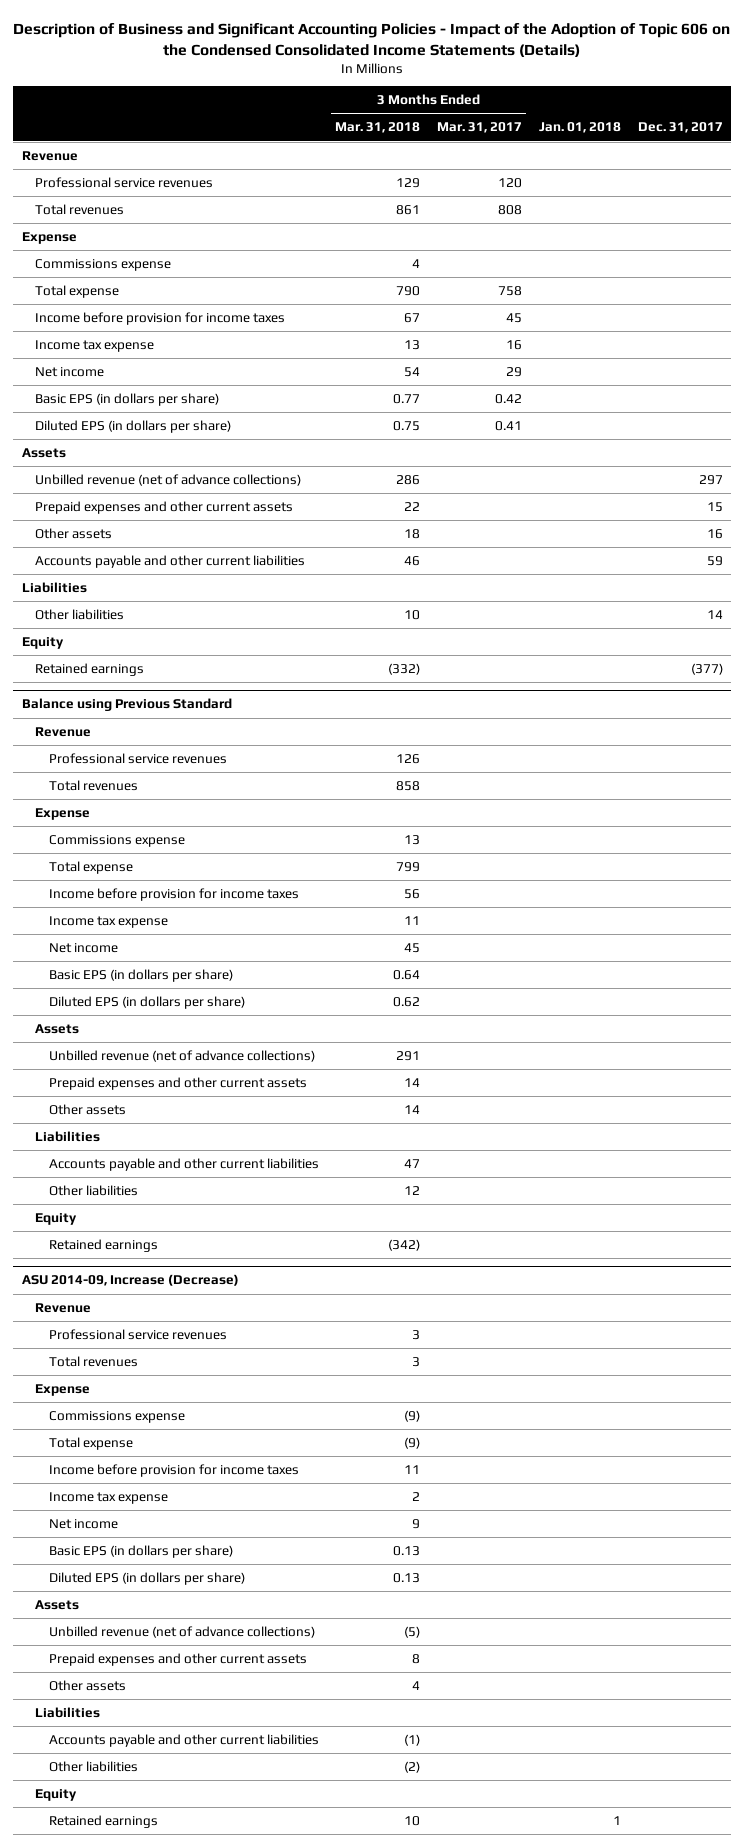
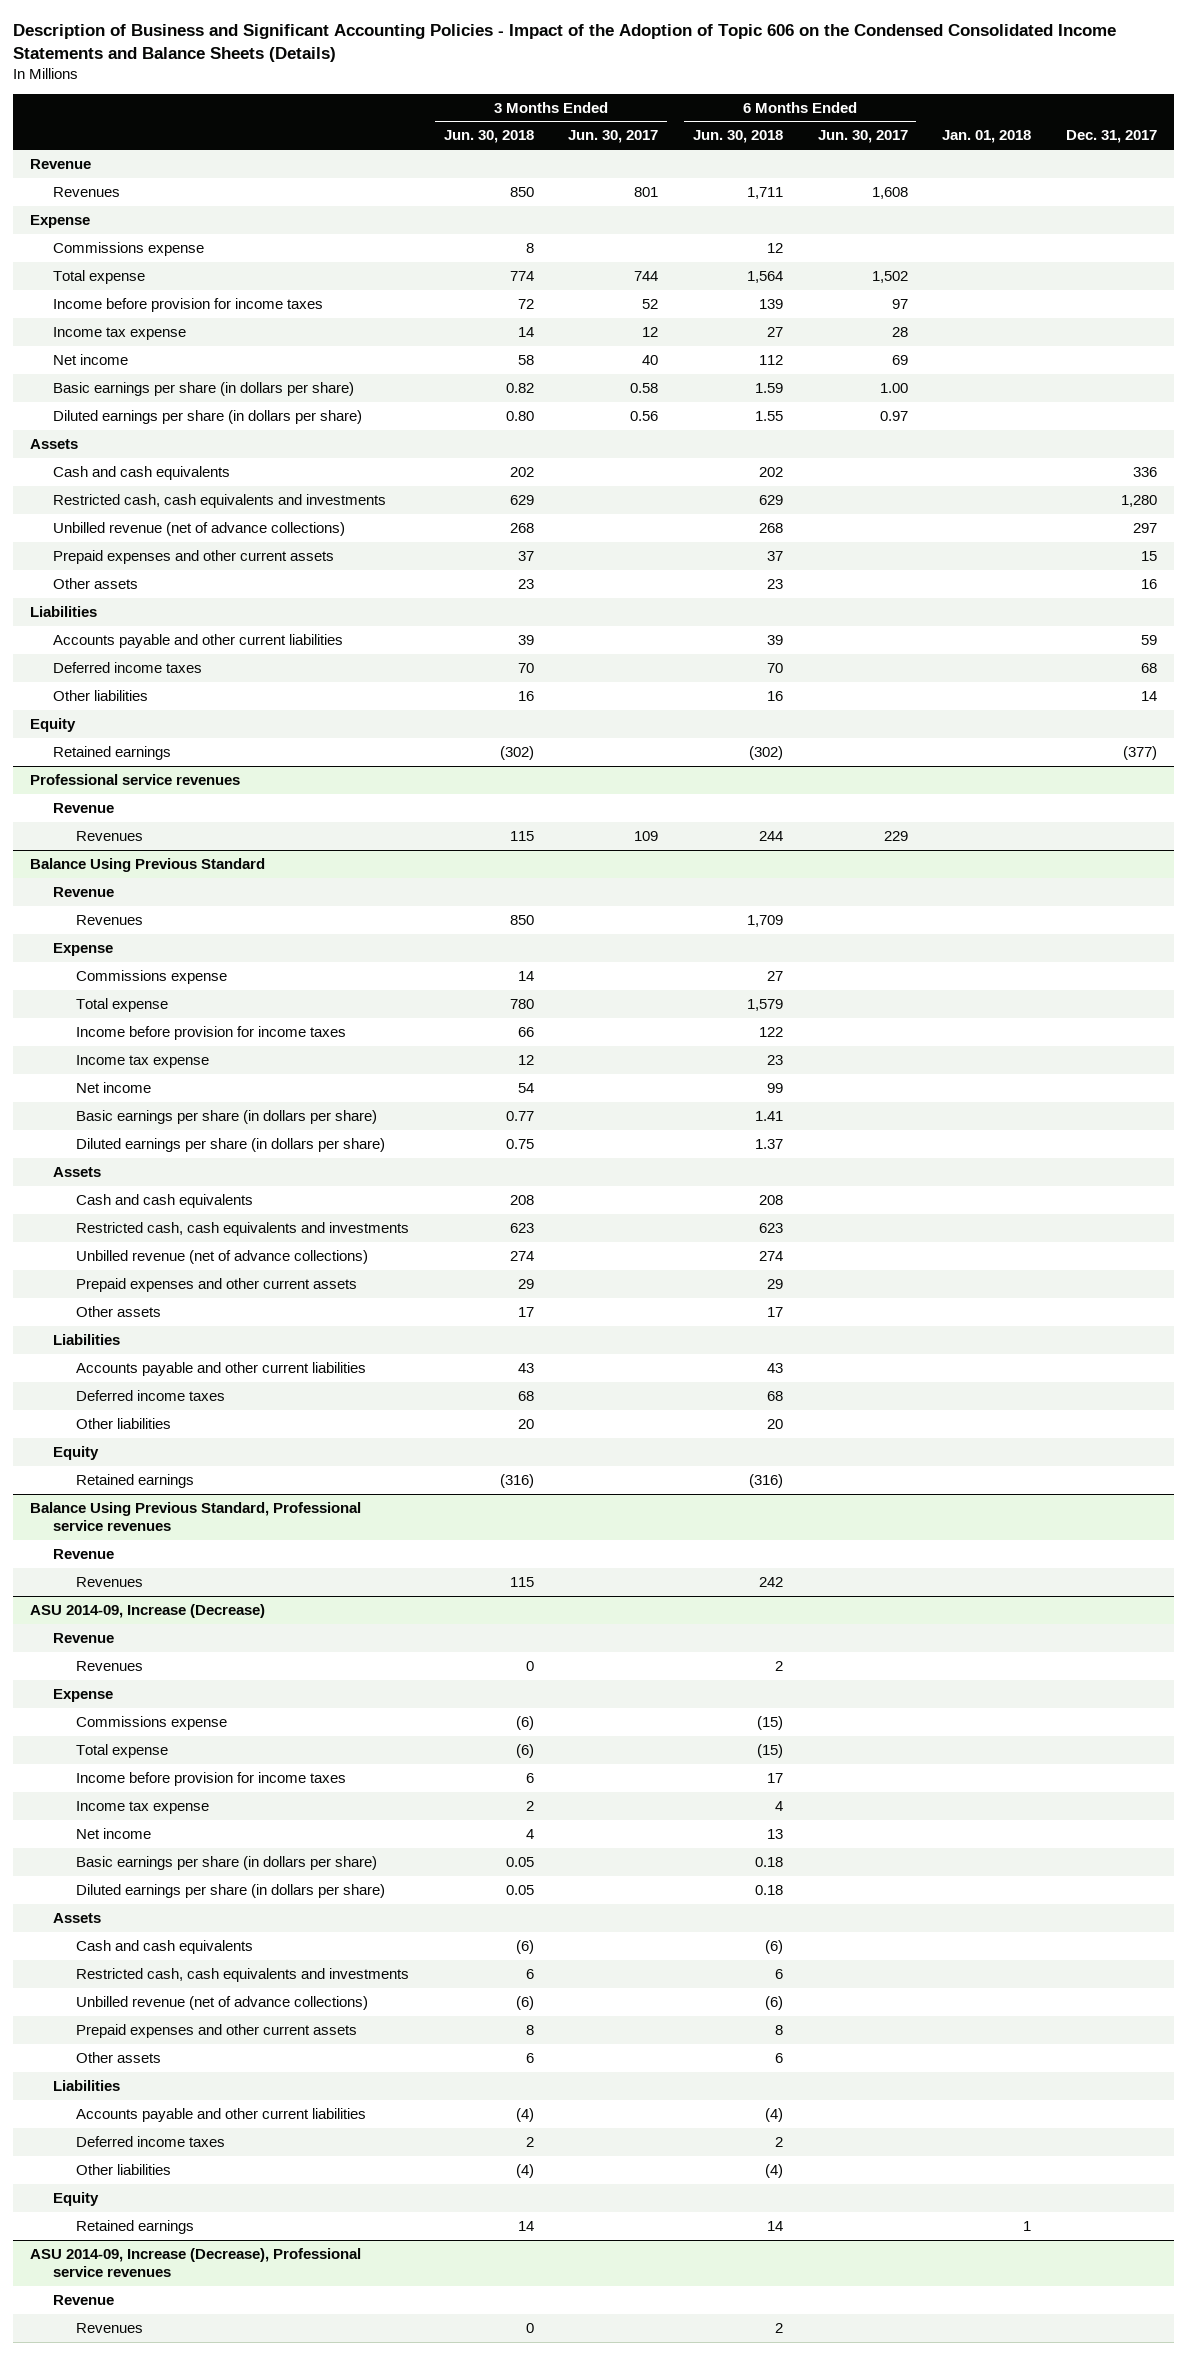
- Description of Business and Significant Accounting Policies - Impact of the Adoption of Topic 606 on the Condensed Consolidated Income Statements (Details)
+ Description of Business and Significant Accounting Policies - Impact of the Adoption of Topic 606 on the Condensed Consolidated Income Statements and Balance Sheets (Details)
- | 3 Months Ended Mar. 31, 2018 | 3 Months Ended Mar. 31, 2017 | Jan. 01, 2018 | Dec. 31, 2017
+ | 3 Months Ended Jun. 30, 2018 | 3 Months Ended Jun. 30, 2017 | 6 Months Ended Jun. 30, 2018 | 6 Months Ended Jun. 30, 2017 | Jan. 01, 2018 | Dec. 31, 2017
- Professional service revenues | 129 | 120 | |
- Total revenues | 861 | 808 | |
+ Revenues | 850 | 801 | 1,711 | 1,608 | |
- Basic EPS (in dollars per share) | 0.77 | 0.42 | |
- Diluted EPS (in dollars per share) | 0.75 | 0.41 | |
+ Basic earnings per share (in dollars per share) | 0.82 | 0.58 | 1.59 | 1.00 | |
+ Diluted earnings per share (in dollars per share) | 0.80 | 0.56 | 1.55 | 0.97 | |
+ Cash and cash equivalents | 202 | | 202 | | | 336
+ Restricted cash, cash equivalents and investments | 629 | | 629 | | | 1,280
moved down: Accounts payable and other current liabilities | 39 | | 39 | | | 59
+ Deferred income taxes | 70 | | 70 | | | 68
- Balance using Previous Standard
+ Professional service revenues
+ Revenue
+ Revenues | 115 | 109 | 244 | 229 | |
+ Balance Using Previous Standard
- Professional service revenues | 126 | | |
- Total revenues | 858 | | |
+ Revenues | 850 | | 1,709 | | |
- Basic EPS (in dollars per share) | 0.64 | | |
- Diluted EPS (in dollars per share) | 0.62 | | |
+ Basic earnings per share (in dollars per share) | 0.77 | | 1.41 | | |
+ Diluted earnings per share (in dollars per share) | 0.75 | | 1.37 | | |
+ Cash and cash equivalents | 208 | | 208 | | |
+ Restricted cash, cash equivalents and investments | 623 | | 623 | | |
+ Deferred income taxes | 68 | | 68 | | |
+ Balance Using Previous Standard, Professional service revenues
+ Revenue
+ Revenues | 115 | | 242 | | |
@ ASU 2014-09, Increase (Decrease)
- Professional service revenues | 3 | | |
- Total revenues | 3 | | |
+ Revenues | 0 | | 2 | | |
- Basic EPS (in dollars per share) | 0.13 | | |
- Diluted EPS (in dollars per share) | 0.13 | | |
+ Basic earnings per share (in dollars per share) | 0.05 | | 0.18 | | |
+ Diluted earnings per share (in dollars per share) | 0.05 | | 0.18 | | |
+ Cash and cash equivalents | (6) | | (6) | | |
+ Restricted cash, cash equivalents and investments | 6 | | 6 | | |
+ Deferred income taxes | 2 | | 2 | | |
+ ASU 2014-09, Increase (Decrease), Professional service revenues
+ Revenue
+ Revenues | 0 | | 2 | | |

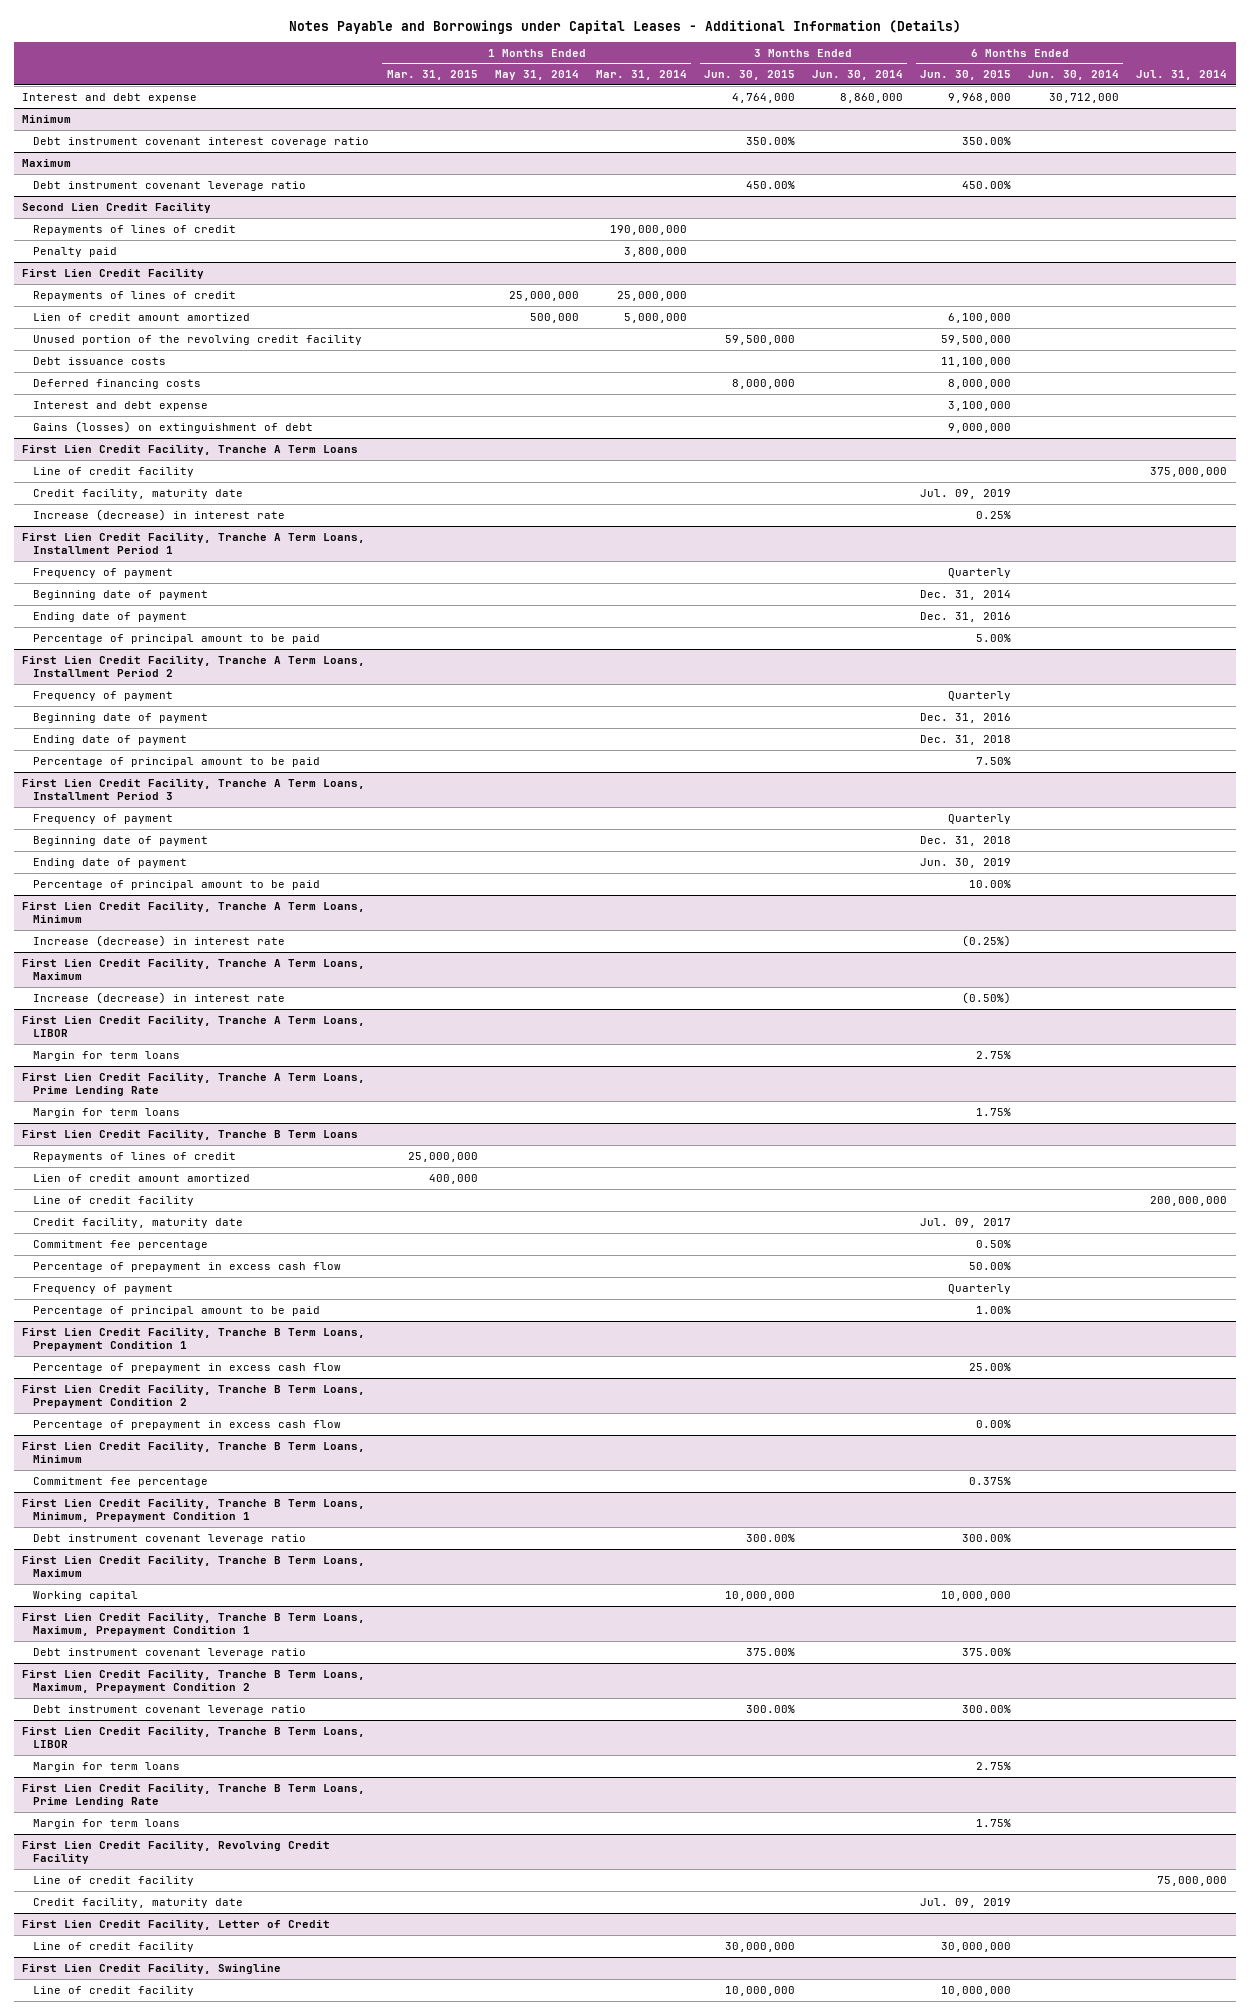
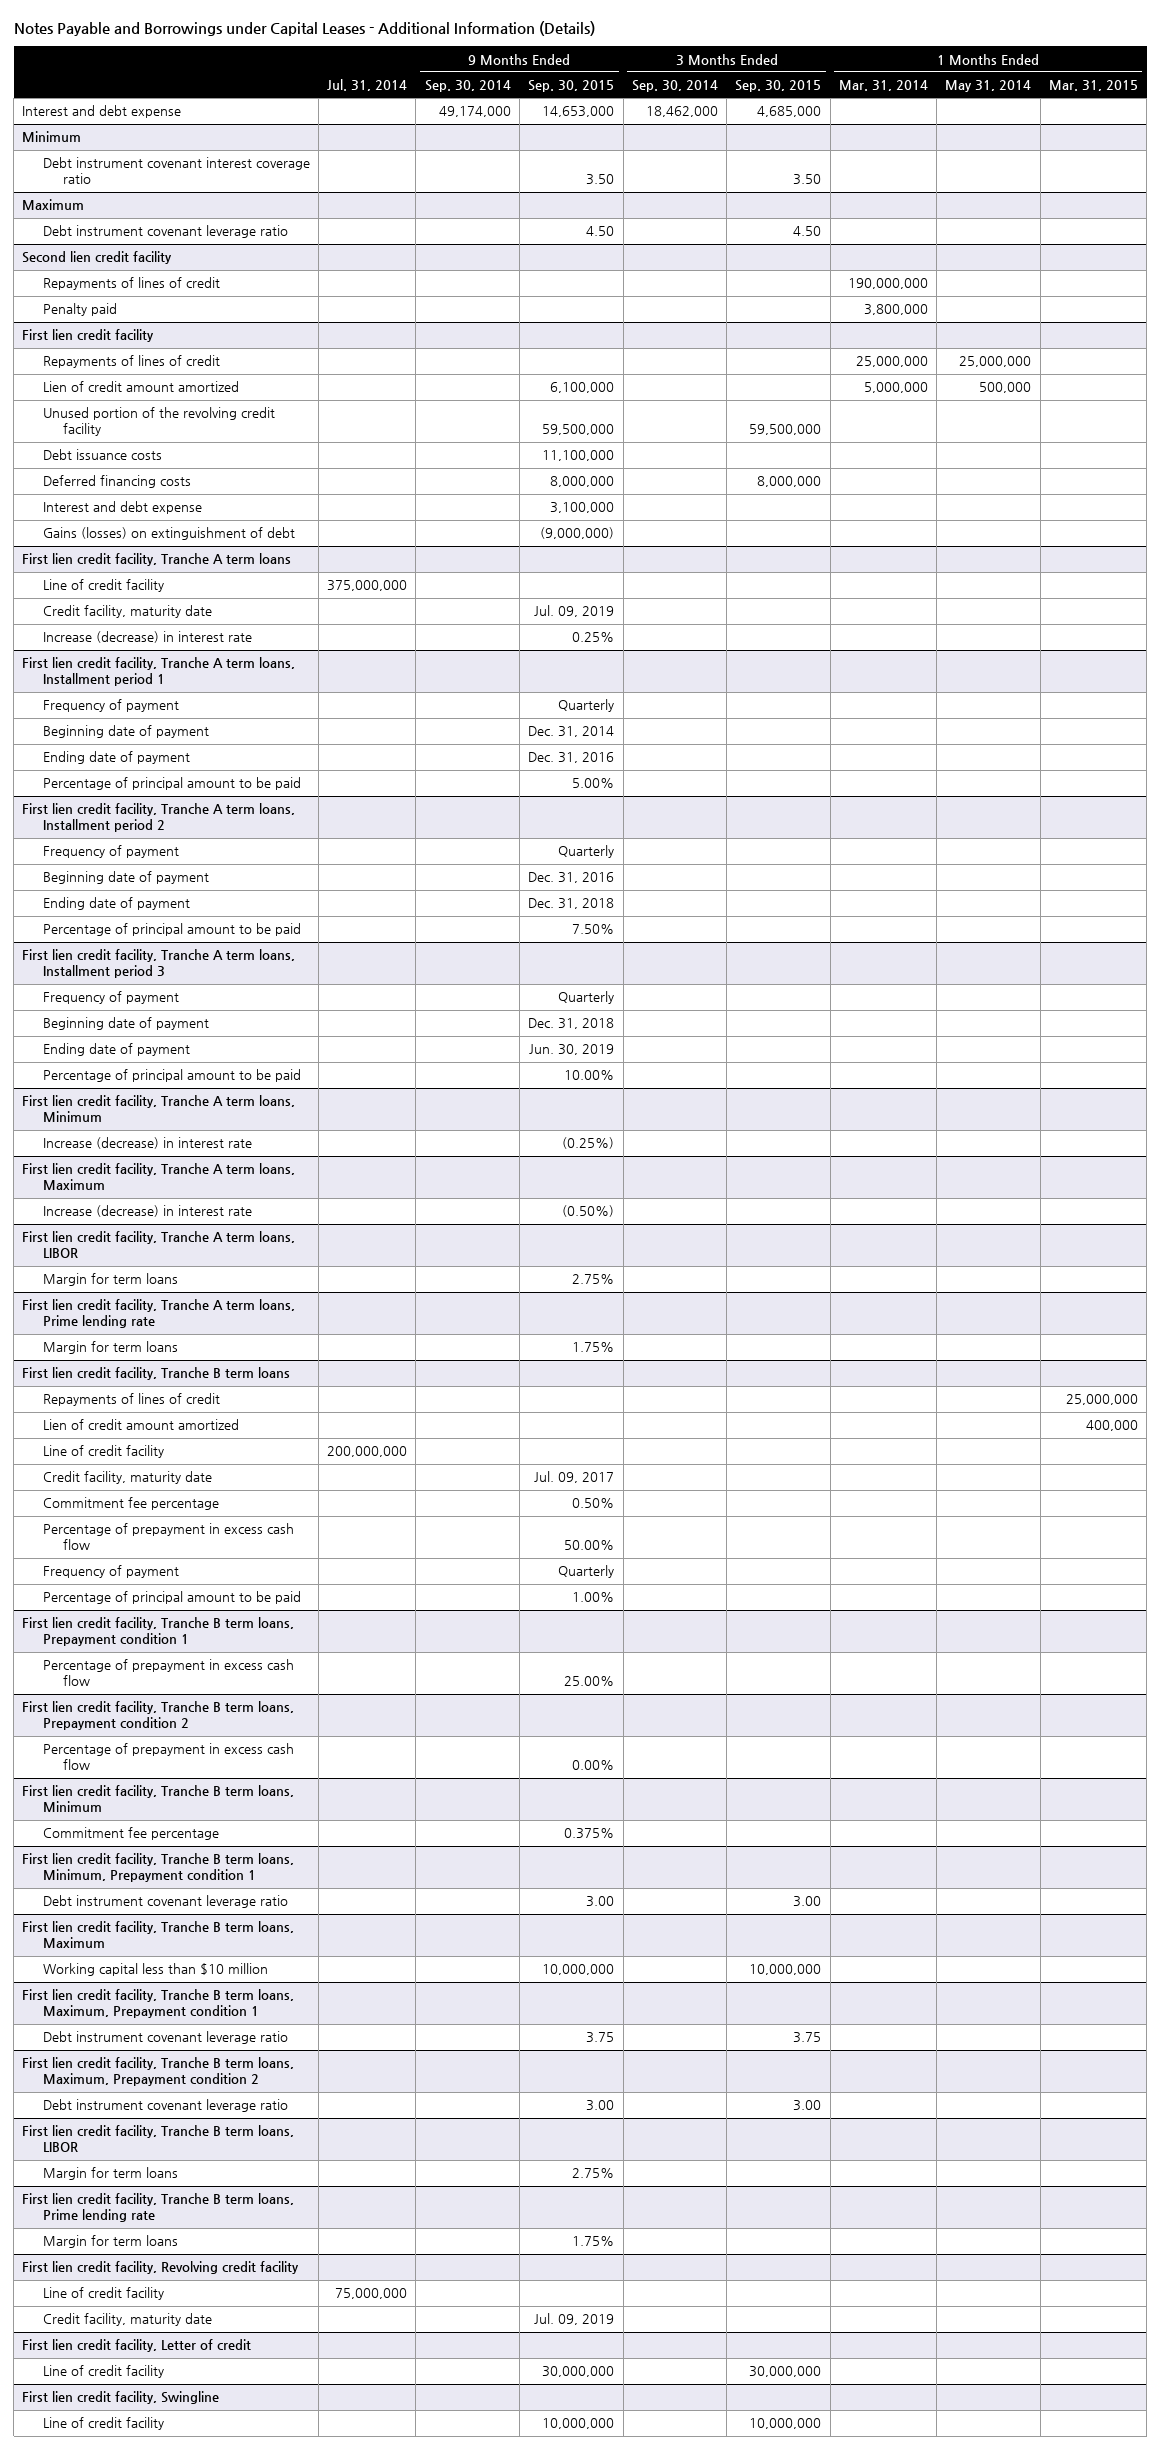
- | 1 Months Ended Mar. 31, 2015 | 1 Months Ended May 31, 2014 | 1 Months Ended Mar. 31, 2014 | 3 Months Ended Jun. 30, 2015 | 3 Months Ended Jun. 30, 2014 | 6 Months Ended Jun. 30, 2015 | 6 Months Ended Jun. 30, 2014 | Jul. 31, 2014
+ | Jul. 31, 2014 | 9 Months Ended Sep. 30, 2014 | 9 Months Ended Sep. 30, 2015 | 3 Months Ended Sep. 30, 2014 | 3 Months Ended Sep. 30, 2015 | 1 Months Ended Mar. 31, 2014 | 1 Months Ended May 31, 2014 | 1 Months Ended Mar. 31, 2015
- Second Lien Credit Facility
+ Second lien credit facility
- First Lien Credit Facility
+ First lien credit facility
- First Lien Credit Facility, Tranche A Term Loans
+ First lien credit facility, Tranche A term loans
- First Lien Credit Facility, Tranche A Term Loans, Installment Period 1
+ First lien credit facility, Tranche A term loans, Installment period 1
- First Lien Credit Facility, Tranche A Term Loans, Installment Period 2
+ First lien credit facility, Tranche A term loans, Installment period 2
- First Lien Credit Facility, Tranche A Term Loans, Installment Period 3
+ First lien credit facility, Tranche A term loans, Installment period 3
- First Lien Credit Facility, Tranche A Term Loans, Minimum
+ First lien credit facility, Tranche A term loans, Minimum
- First Lien Credit Facility, Tranche A Term Loans, Maximum
+ First lien credit facility, Tranche A term loans, Maximum
- First Lien Credit Facility, Tranche A Term Loans, LIBOR
+ First lien credit facility, Tranche A term loans, LIBOR
- First Lien Credit Facility, Tranche A Term Loans, Prime Lending Rate
+ First lien credit facility, Tranche A term loans, Prime lending rate
- First Lien Credit Facility, Tranche B Term Loans
+ First lien credit facility, Tranche B term loans
- First Lien Credit Facility, Tranche B Term Loans, Prepayment Condition 1
+ First lien credit facility, Tranche B term loans, Prepayment condition 1
- First Lien Credit Facility, Tranche B Term Loans, Prepayment Condition 2
+ First lien credit facility, Tranche B term loans, Prepayment condition 2
- First Lien Credit Facility, Tranche B Term Loans, Minimum
+ First lien credit facility, Tranche B term loans, Minimum
- First Lien Credit Facility, Tranche B Term Loans, Minimum, Prepayment Condition 1
+ First lien credit facility, Tranche B term loans, Minimum, Prepayment condition 1
- First Lien Credit Facility, Tranche B Term Loans, Maximum
- Working capital | | | | 10,000,000 | | 10,000,000 | |
- First Lien Credit Facility, Tranche B Term Loans, Maximum, Prepayment Condition 1
+ First lien credit facility, Tranche B term loans, Maximum
+ Working capital less than $10 million | | | 10,000,000 | | 10,000,000 | | |
+ First lien credit facility, Tranche B term loans, Maximum, Prepayment condition 1
- First Lien Credit Facility, Tranche B Term Loans, Maximum, Prepayment Condition 2
+ First lien credit facility, Tranche B term loans, Maximum, Prepayment condition 2
- First Lien Credit Facility, Tranche B Term Loans, LIBOR
+ First lien credit facility, Tranche B term loans, LIBOR
- First Lien Credit Facility, Tranche B Term Loans, Prime Lending Rate
+ First lien credit facility, Tranche B term loans, Prime lending rate
- First Lien Credit Facility, Revolving Credit Facility
+ First lien credit facility, Revolving credit facility
- First Lien Credit Facility, Letter of Credit
+ First lien credit facility, Letter of credit
- First Lien Credit Facility, Swingline
+ First lien credit facility, Swingline

